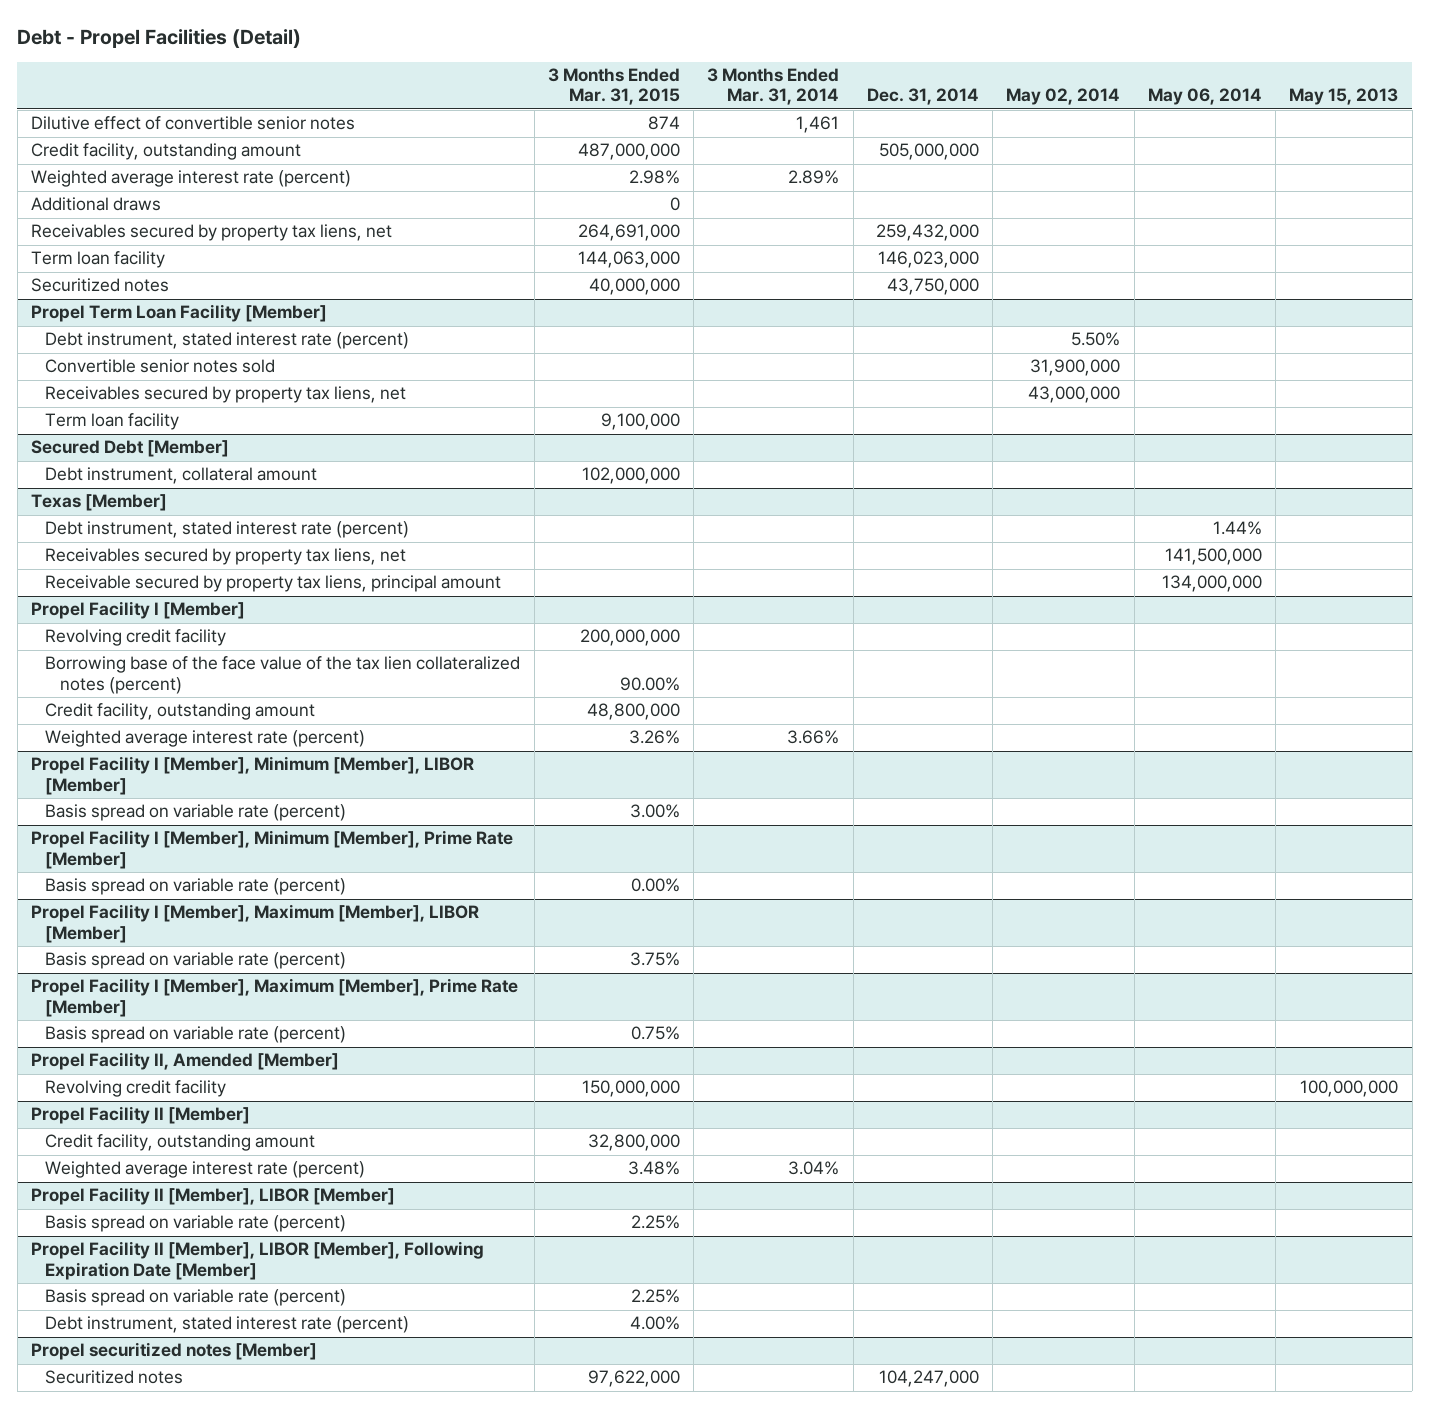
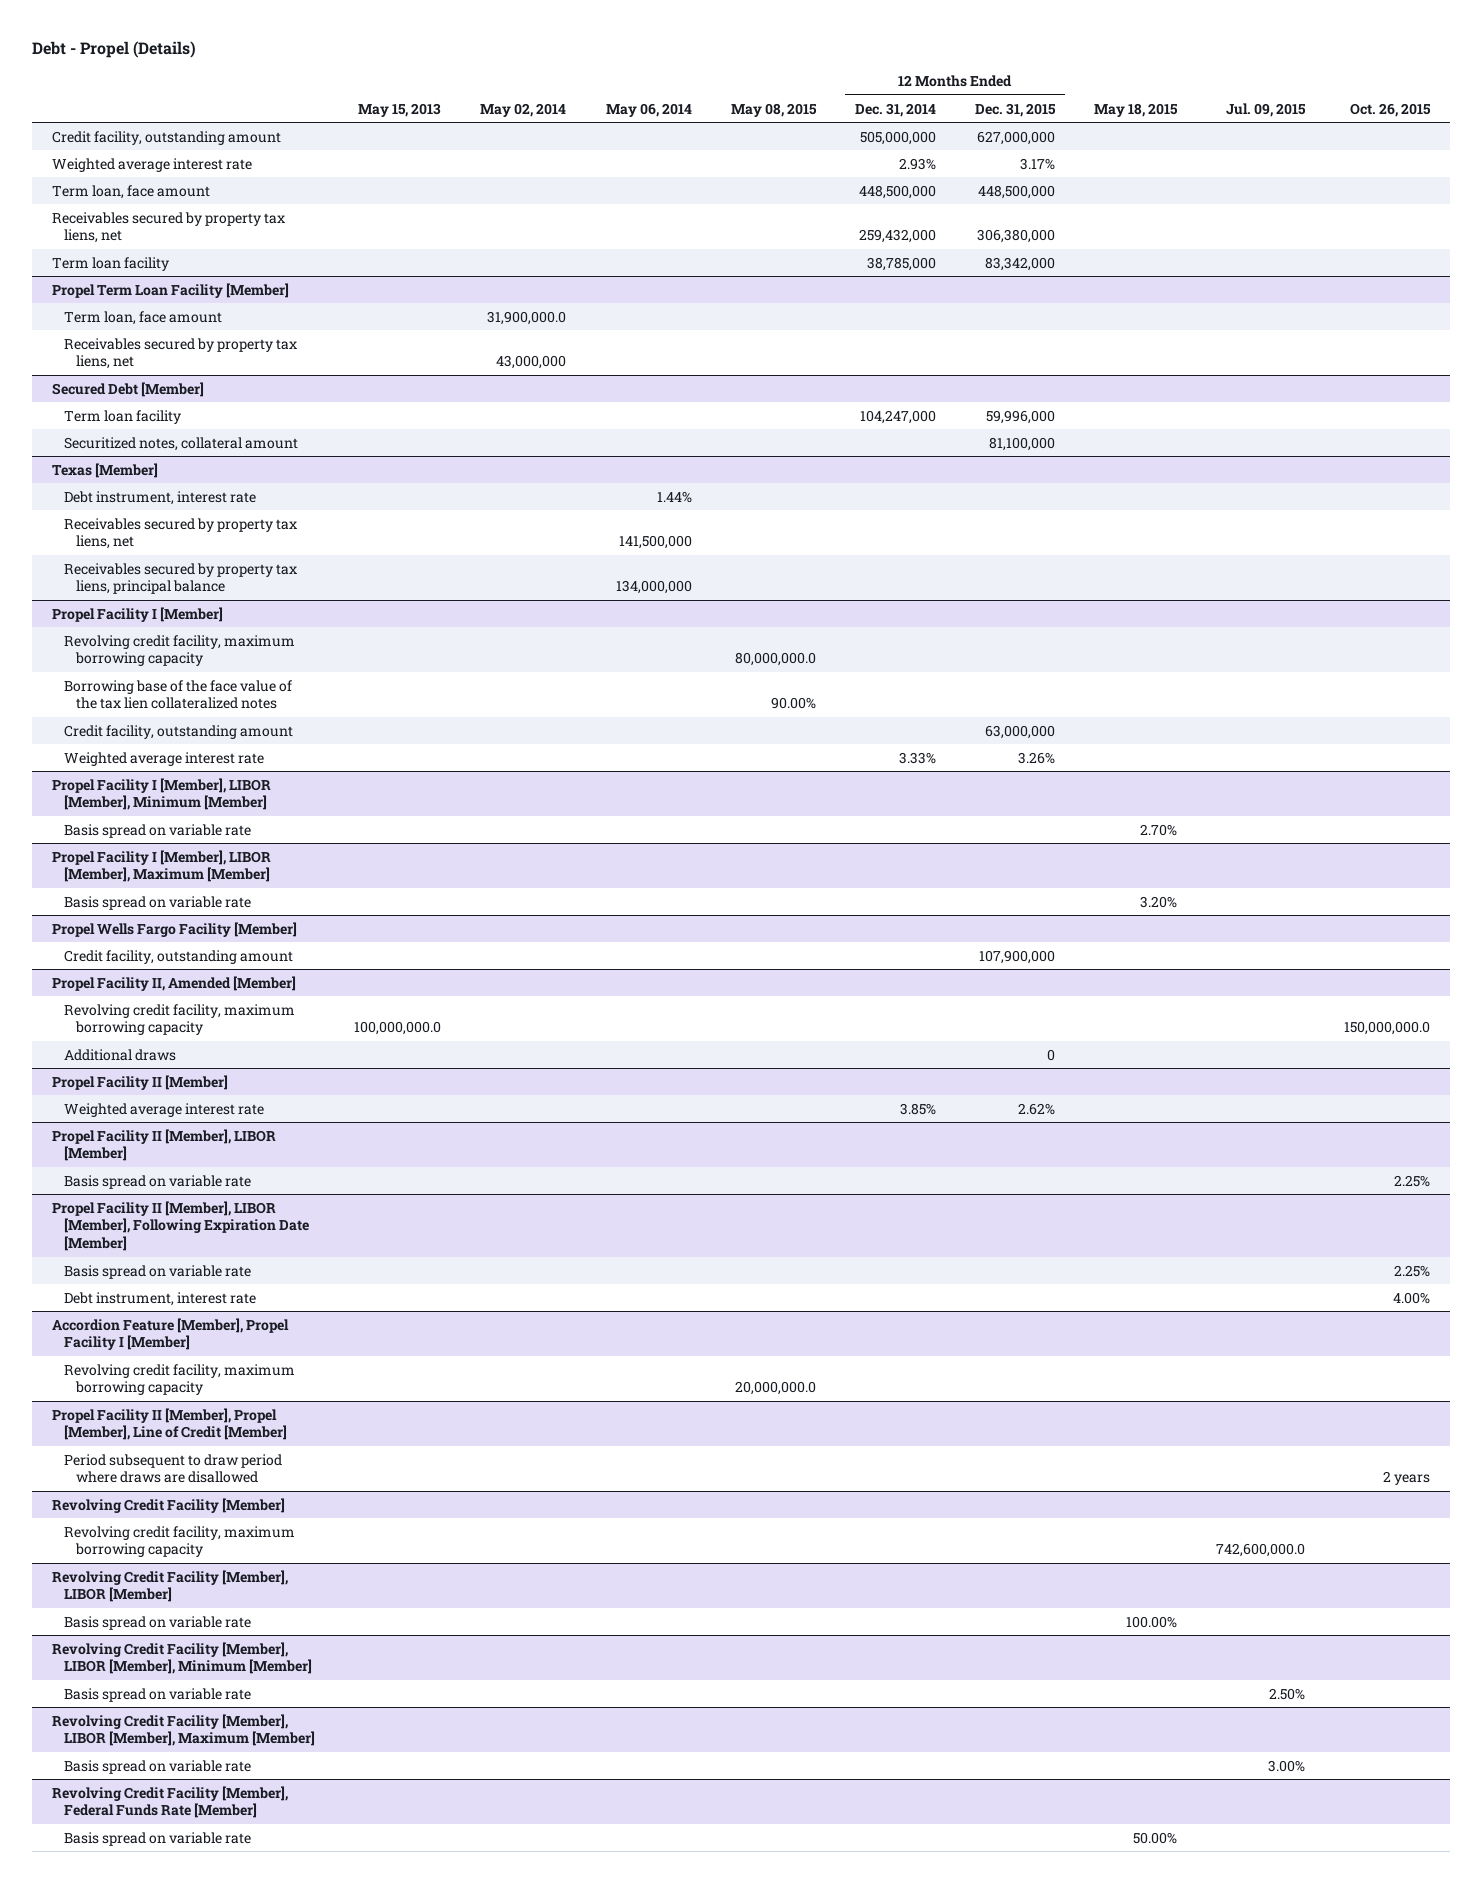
- Debt - Propel Facilities (Detail)
+ Debt - Propel (Details)
- | 3 Months Ended Mar. 31, 2015 | 3 Months Ended Mar. 31, 2014 | Dec. 31, 2014 | May 02, 2014 | May 06, 2014 | May 15, 2013
+ | May 15, 2013 | May 02, 2014 | May 06, 2014 | May 08, 2015 | 12 Months Ended Dec. 31, 2014 | 12 Months Ended Dec. 31, 2015 | May 18, 2015 | Jul. 09, 2015 | Oct. 26, 2015
- Dilutive effect of convertible senior notes | 874 | 1,461 | | | |
- Weighted average interest rate (percent) | 2.98% | 2.89% | | | |
- Additional draws | 0 | | | | |
+ Weighted average interest rate | | | | | 2.93% | 3.17% | | |
+ Term loan, face amount | | | | | 448,500,000 | 448,500,000 | | |
- Securitized notes | 40,000,000 | | 43,750,000 | | |
@ Propel Term Loan Facility [Member]
- Debt instrument, stated interest rate (percent) | | | | 5.50% | |
- Convertible senior notes sold | | | | 31,900,000 | |
+ Term loan, face amount | | 31,900,000.0 | | | | | | |
- Term loan facility | 9,100,000 | | | | |
@ Secured Debt [Member]
- Debt instrument, collateral amount | 102,000,000 | | | | |
+ Term loan facility | | | | | 104,247,000 | 59,996,000 | | |
+ Securitized notes, collateral amount | | | | | | 81,100,000 | | |
@ Texas [Member]
- Debt instrument, stated interest rate (percent) | | | | | 1.44% |
+ Debt instrument, interest rate | | | 1.44% | | | | | |
- Receivable secured by property tax liens, principal amount | | | | | 134,000,000 |
+ Receivables secured by property tax liens, principal balance | | | 134,000,000 | | | | | |
@ Propel Facility I [Member]
- Revolving credit facility | 200,000,000 | | | | |
- Borrowing base of the face value of the tax lien collateralized notes (percent) | 90.00% | | | | |
+ Revolving credit facility, maximum borrowing capacity | | | | 80,000,000.0 | | | | |
+ Borrowing base of the face value of the tax lien collateralized notes | | | | 90.00% | | | | |
- Weighted average interest rate (percent) | 3.26% | 3.66% | | | |
- Propel Facility I [Member], Minimum [Member], LIBOR [Member]
- Basis spread on variable rate (percent) | 3.00% | | | | |
- Propel Facility I [Member], Minimum [Member], Prime Rate [Member]
- Basis spread on variable rate (percent) | 0.00% | | | | |
- Propel Facility I [Member], Maximum [Member], LIBOR [Member]
- Basis spread on variable rate (percent) | 3.75% | | | | |
- Propel Facility I [Member], Maximum [Member], Prime Rate [Member]
- Basis spread on variable rate (percent) | 0.75% | | | | |
@ Propel Facility I [Member]
+ Weighted average interest rate | | | | | 3.33% | 3.26% | | |
+ Propel Facility I [Member], LIBOR [Member], Minimum [Member]
+ Basis spread on variable rate | | | | | | | 2.70% | |
+ Propel Facility I [Member], LIBOR [Member], Maximum [Member]
+ Basis spread on variable rate | | | | | | | 3.20% | |
+ Propel Wells Fargo Facility [Member]
+ Credit facility, outstanding amount | | | | | | 107,900,000 | | |
@ Propel Facility II, Amended [Member]
- Revolving credit facility | 150,000,000 | | | | | 100,000,000
+ Revolving credit facility, maximum borrowing capacity | 100,000,000.0 | | | | | | | | 150,000,000.0
+ Additional draws | | | | | | 0 | | |
@ Propel Facility II [Member]
- Credit facility, outstanding amount | 32,800,000 | | | | |
- Weighted average interest rate (percent) | 3.48% | 3.04% | | | |
+ Weighted average interest rate | | | | | 3.85% | 2.62% | | |
@ Propel Facility II [Member], LIBOR [Member]
- Basis spread on variable rate (percent) | 2.25% | | | | |
+ Basis spread on variable rate | | | | | | | | | 2.25%
@ Propel Facility II [Member], LIBOR [Member], Following Expiration Date [Member]
- Basis spread on variable rate (percent) | 2.25% | | | | |
- Debt instrument, stated interest rate (percent) | 4.00% | | | | |
- Propel securitized notes [Member]
- Securitized notes | 97,622,000 | | 104,247,000 | | |
@ Propel Facility II [Member], LIBOR [Member], Following Expiration Date [Member]
+ Basis spread on variable rate | | | | | | | | | 2.25%
+ Debt instrument, interest rate | | | | | | | | | 4.00%
+ Accordion Feature [Member], Propel Facility I [Member]
+ Revolving credit facility, maximum borrowing capacity | | | | 20,000,000.0 | | | | |
+ Propel Facility II [Member], Propel [Member], Line of Credit [Member]
+ Period subsequent to draw period where draws are disallowed | | | | | | | | | 2 years
+ Revolving Credit Facility [Member]
+ Revolving credit facility, maximum borrowing capacity | | | | | | | | 742,600,000.0 |
+ Revolving Credit Facility [Member], LIBOR [Member]
+ Basis spread on variable rate | | | | | | | 100.00% | |
+ Revolving Credit Facility [Member], LIBOR [Member], Minimum [Member]
+ Basis spread on variable rate | | | | | | | | 2.50% |
+ Revolving Credit Facility [Member], LIBOR [Member], Maximum [Member]
+ Basis spread on variable rate | | | | | | | | 3.00% |
+ Revolving Credit Facility [Member], Federal Funds Rate [Member]
+ Basis spread on variable rate | | | | | | | 50.00% | |

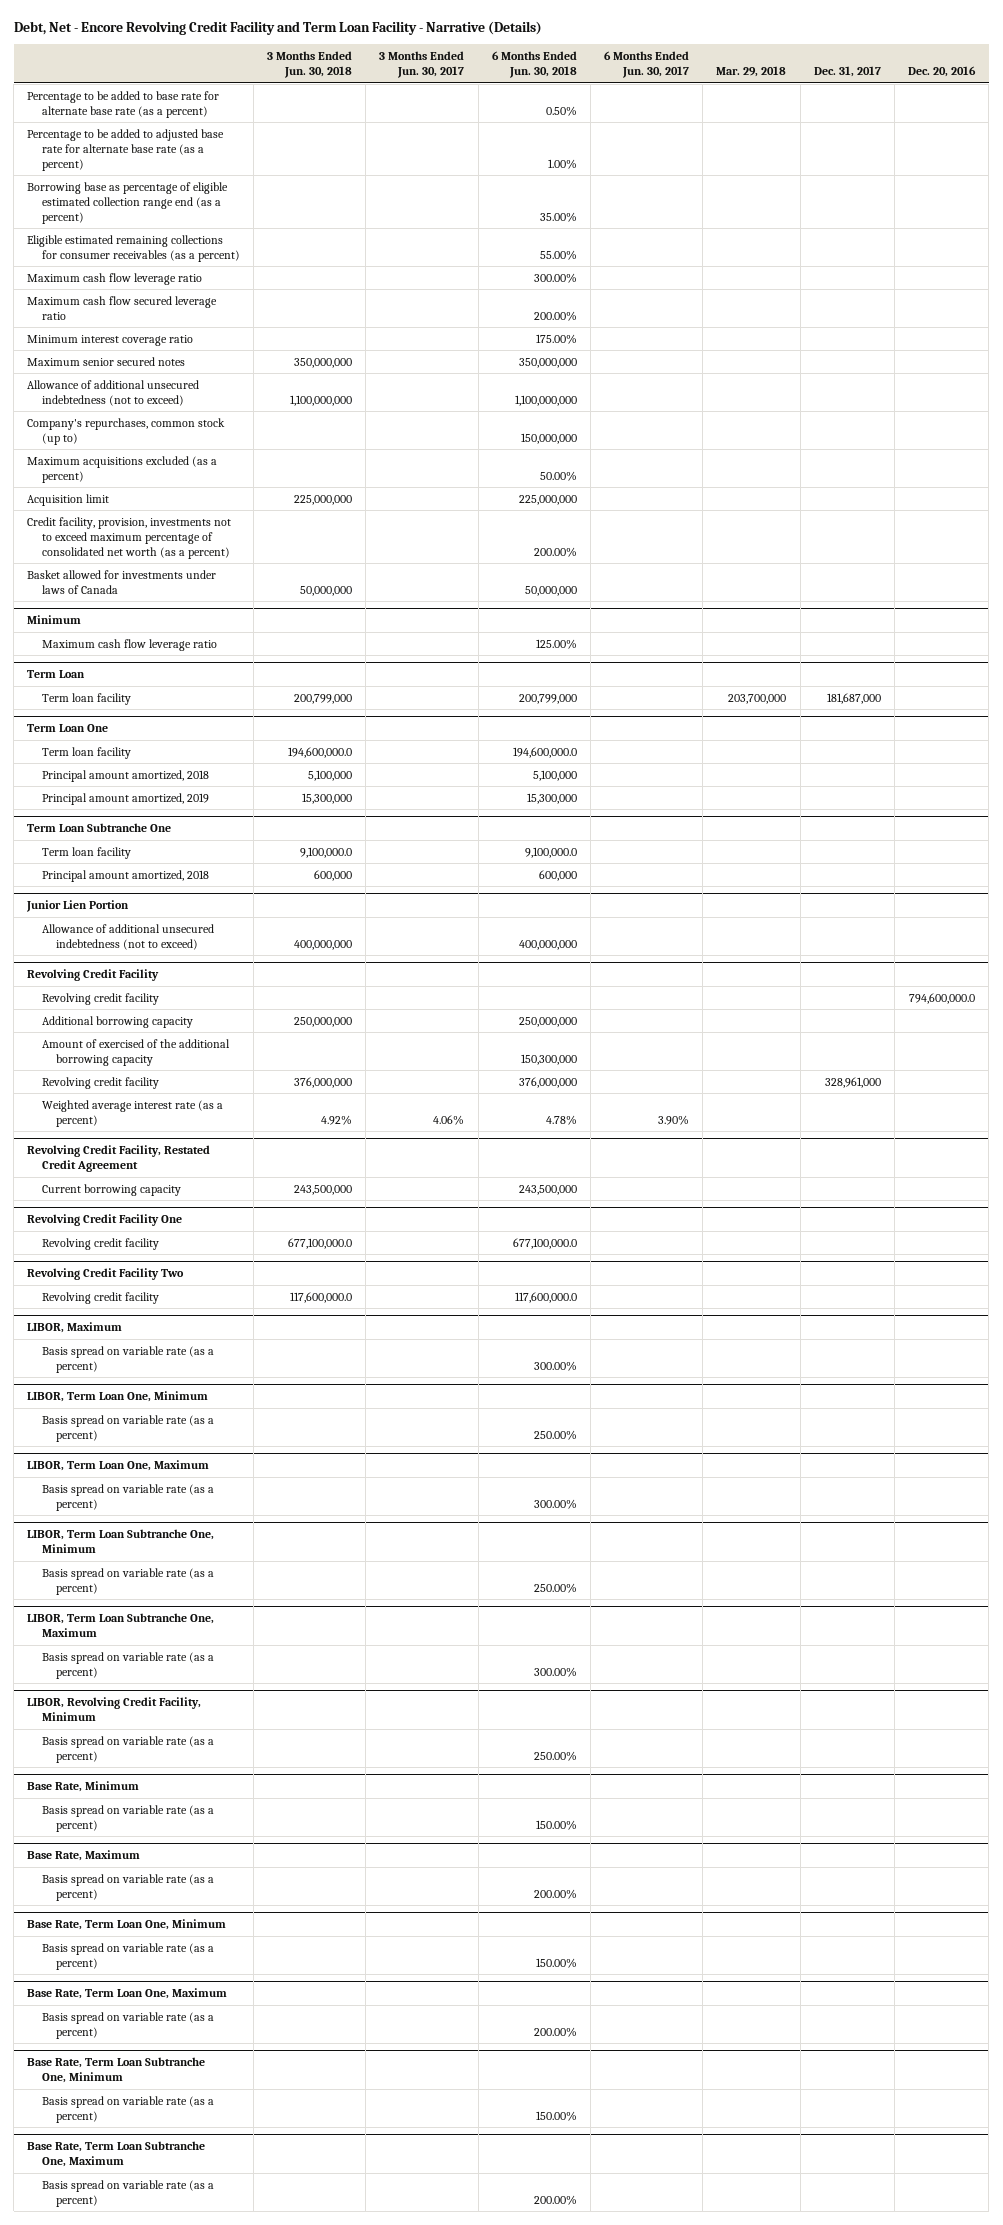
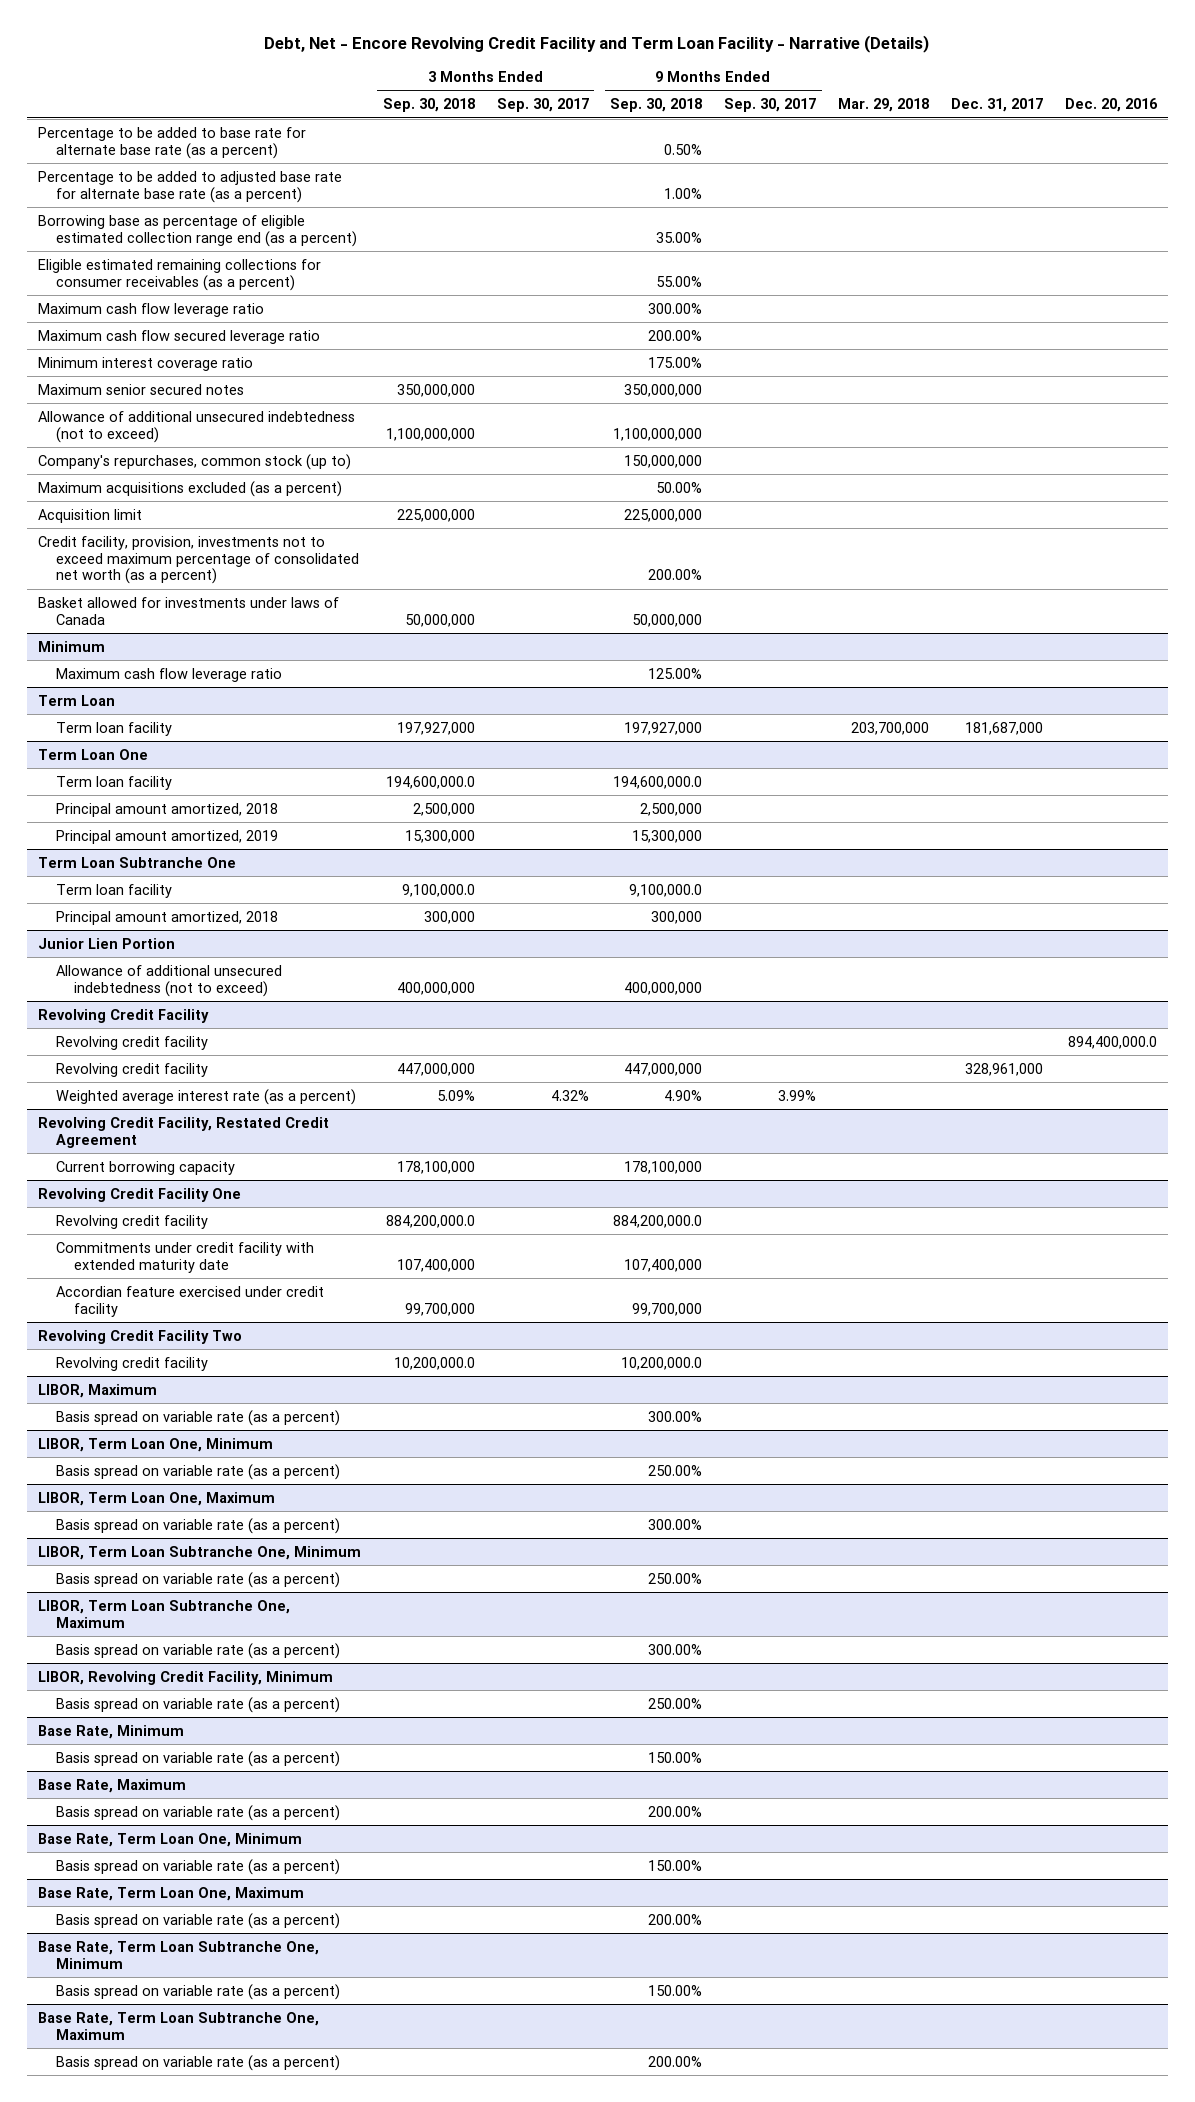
- | 3 Months Ended Jun. 30, 2018 | 3 Months Ended Jun. 30, 2017 | 6 Months Ended Jun. 30, 2018 | 6 Months Ended Jun. 30, 2017 | Mar. 29, 2018 | Dec. 31, 2017 | Dec. 20, 2016
+ | 3 Months Ended Sep. 30, 2018 | 3 Months Ended Sep. 30, 2017 | 9 Months Ended Sep. 30, 2018 | 9 Months Ended Sep. 30, 2017 | Mar. 29, 2018 | Dec. 31, 2017 | Dec. 20, 2016
@ Revolving Credit Facility
- Revolving credit facility | | | | | | | 794,600,000.0
- Additional borrowing capacity | 250,000,000 | | 250,000,000 | | | |
- Amount of exercised of the additional borrowing capacity | | | 150,300,000 | | | |
+ Revolving credit facility | | | | | | | 894,400,000.0
@ Revolving Credit Facility One
+ Commitments under credit facility with extended maturity date | 107,400,000 | | 107,400,000 | | | |
+ Accordian feature exercised under credit facility | 99,700,000 | | 99,700,000 | | | |

